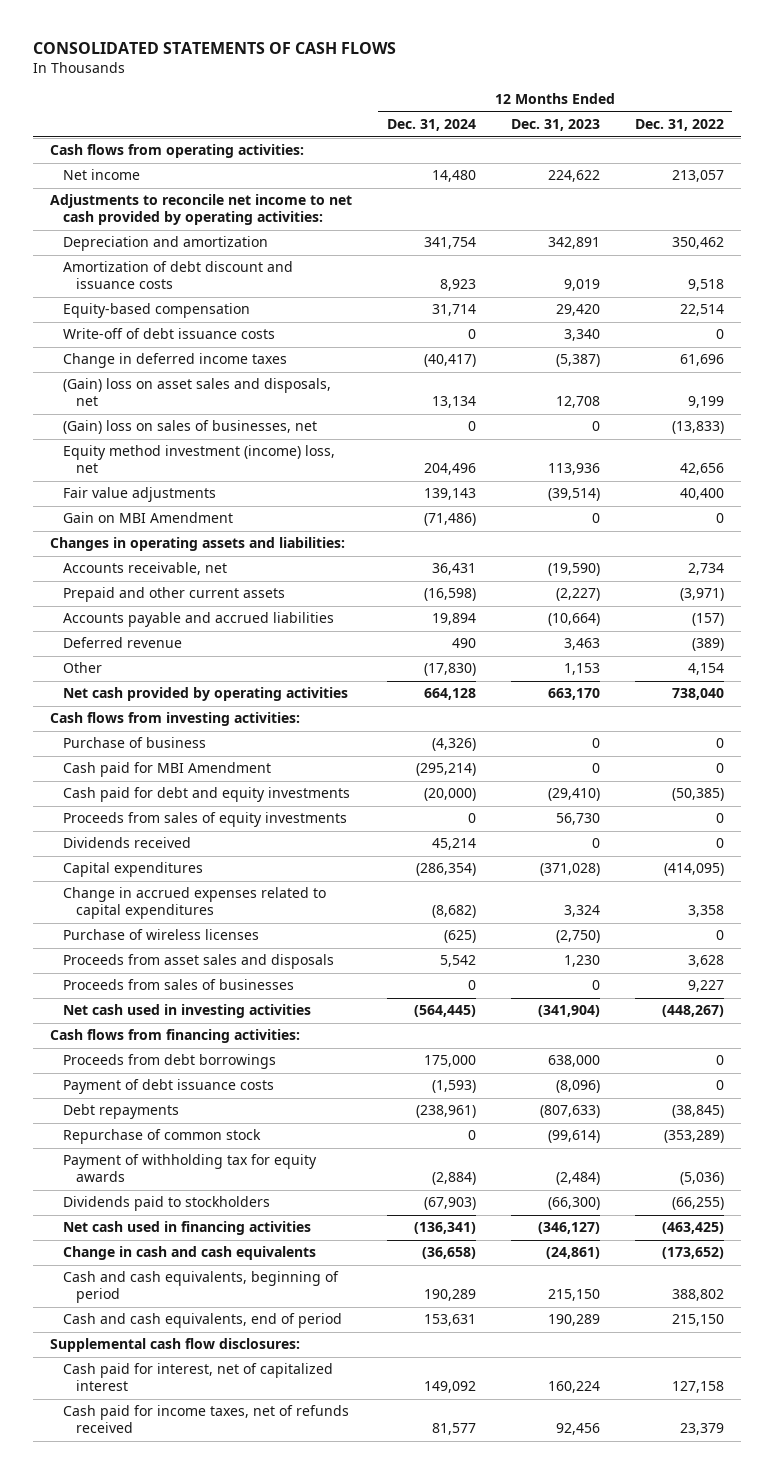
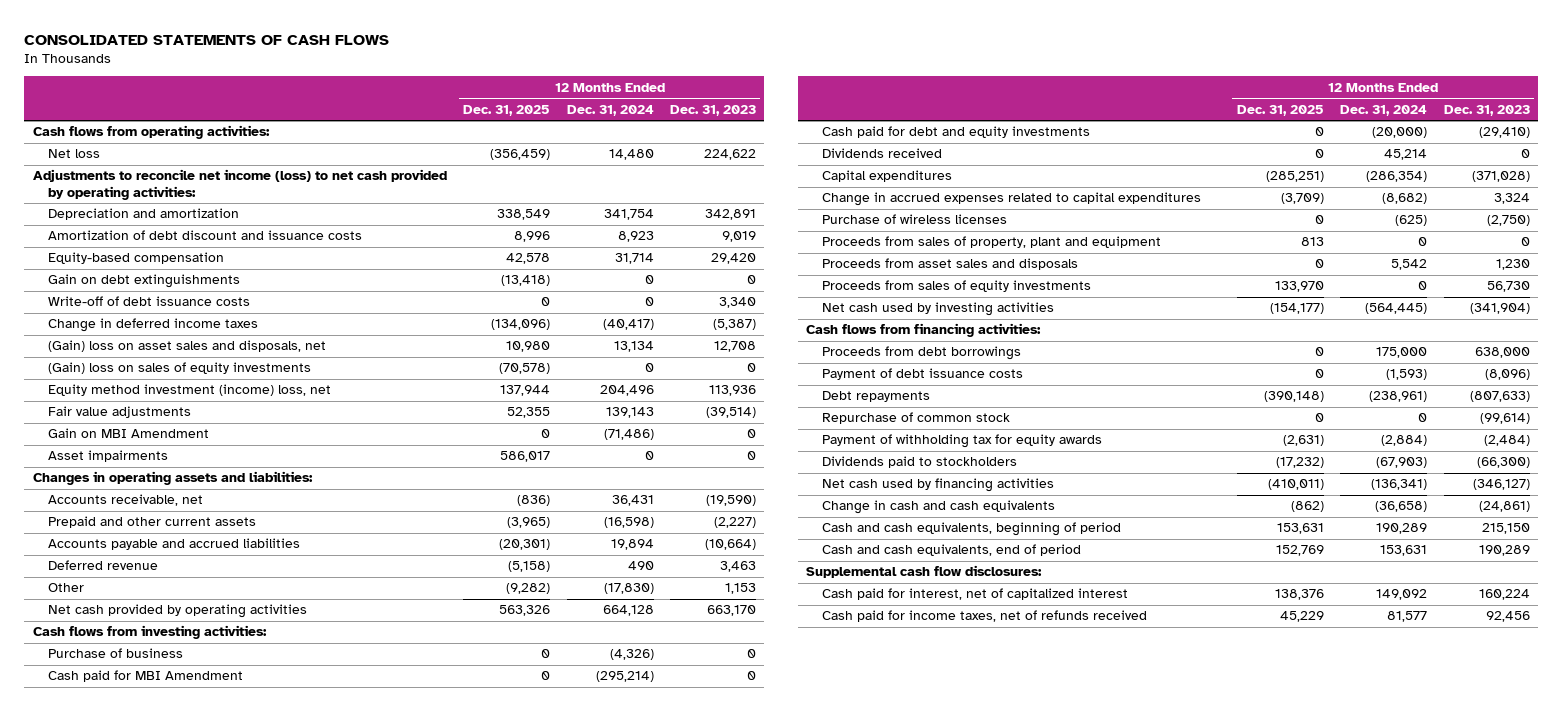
- | 12 Months Ended Dec. 31, 2024 | 12 Months Ended Dec. 31, 2023 | 12 Months Ended Dec. 31, 2022
+ | 12 Months Ended Dec. 31, 2025 | 12 Months Ended Dec. 31, 2024 | 12 Months Ended Dec. 31, 2023
- Net income | 14,480 | 224,622 | 213,057
- Adjustments to reconcile net income to net cash provided by operating activities:
+ Net loss | (356,459) | 14,480 | 224,622
+ Adjustments to reconcile net income (loss) to net cash provided by operating activities:
+ Gain on debt extinguishments | (13,418) | 0 | 0
- (Gain) loss on sales of businesses, net | 0 | 0 | (13,833)
+ (Gain) loss on sales of equity investments | (70,578) | 0 | 0
+ Asset impairments | 586,017 | 0 | 0
+ Proceeds from sales of property, plant and equipment | 813 | 0 | 0
- Proceeds from sales of businesses | 0 | 0 | 9,227
- Net cash used in investing activities | (564,445) | (341,904) | (448,267)
moved down: Proceeds from sales of equity investments | 133,970 | 0 | 56,730
+ Net cash used by investing activities | (154,177) | (564,445) | (341,904)
- Net cash used in financing activities | (136,341) | (346,127) | (463,425)
+ Net cash used by financing activities | (410,011) | (136,341) | (346,127)

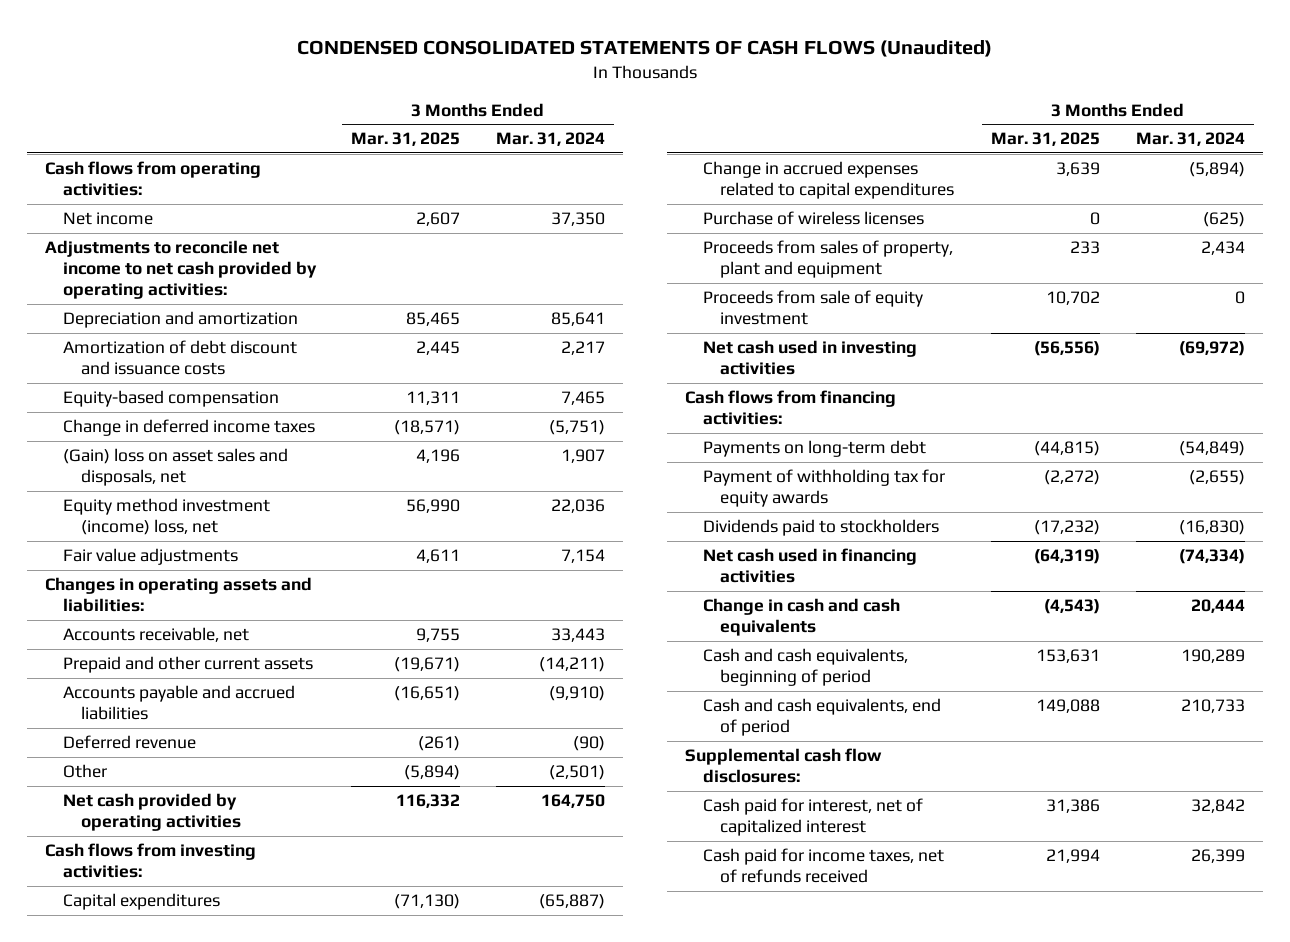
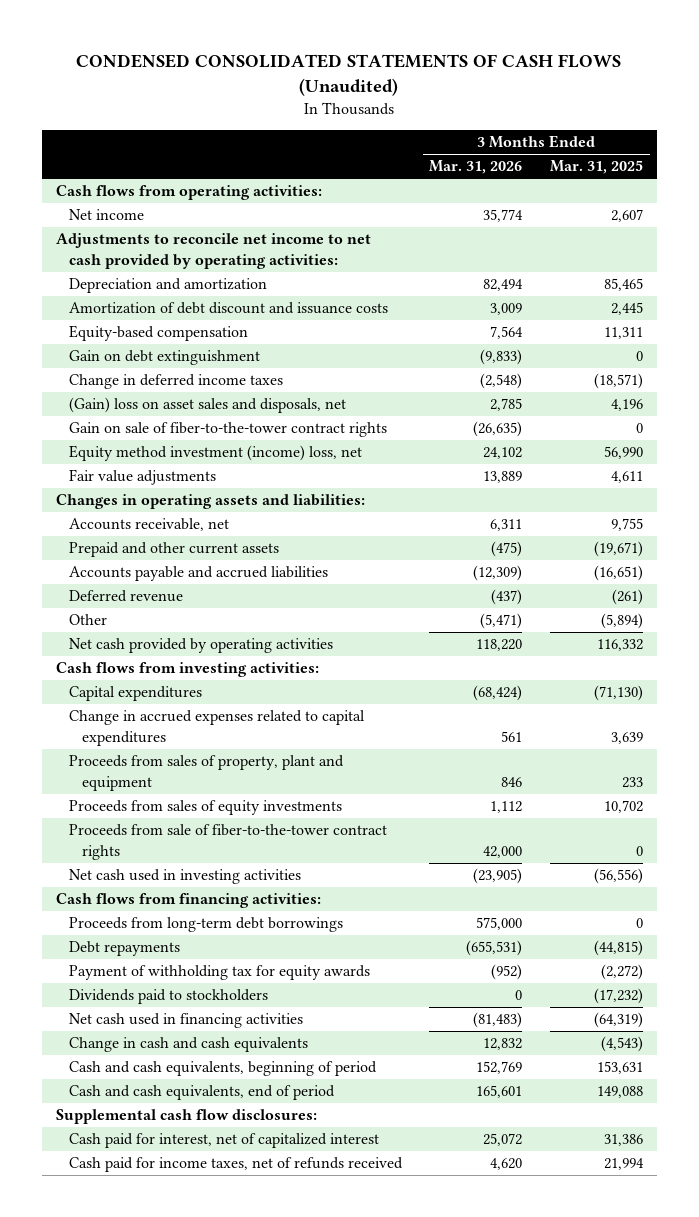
- | 3 Months Ended Mar. 31, 2025 | 3 Months Ended Mar. 31, 2024
+ | 3 Months Ended Mar. 31, 2026 | 3 Months Ended Mar. 31, 2025
+ Gain on debt extinguishment | (9,833) | 0
+ Gain on sale of fiber-to-the-tower contract rights | (26,635) | 0
- Purchase of wireless licenses | 0 | (625)
- Proceeds from sale of equity investment | 10,702 | 0
+ Proceeds from sales of equity investments | 1,112 | 10,702
+ Proceeds from sale of fiber-to-the-tower contract rights | 42,000 | 0
- Payments on long-term debt | (44,815) | (54,849)
+ Proceeds from long-term debt borrowings | 575,000 | 0
+ Debt repayments | (655,531) | (44,815)

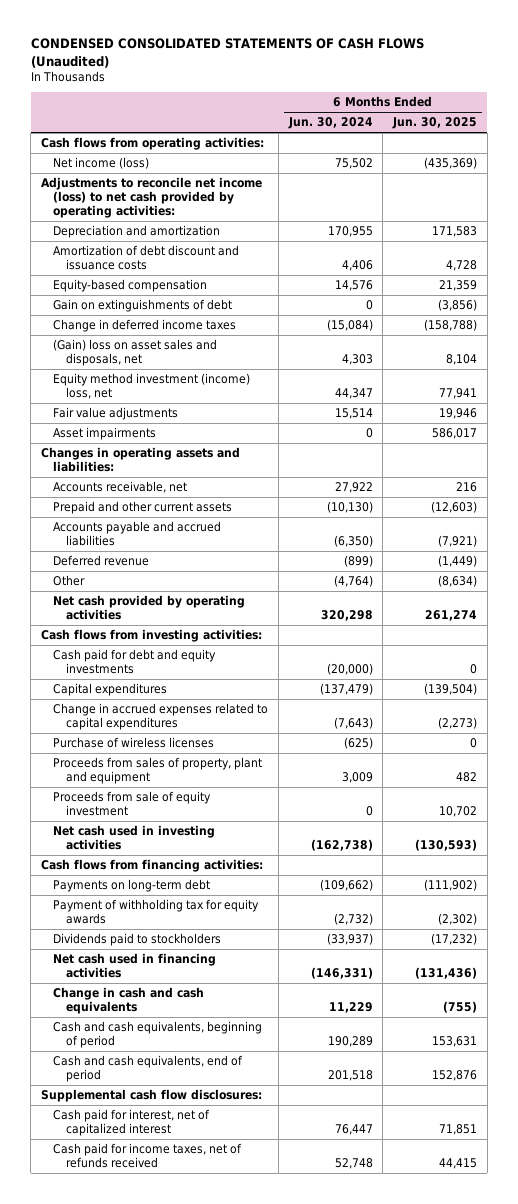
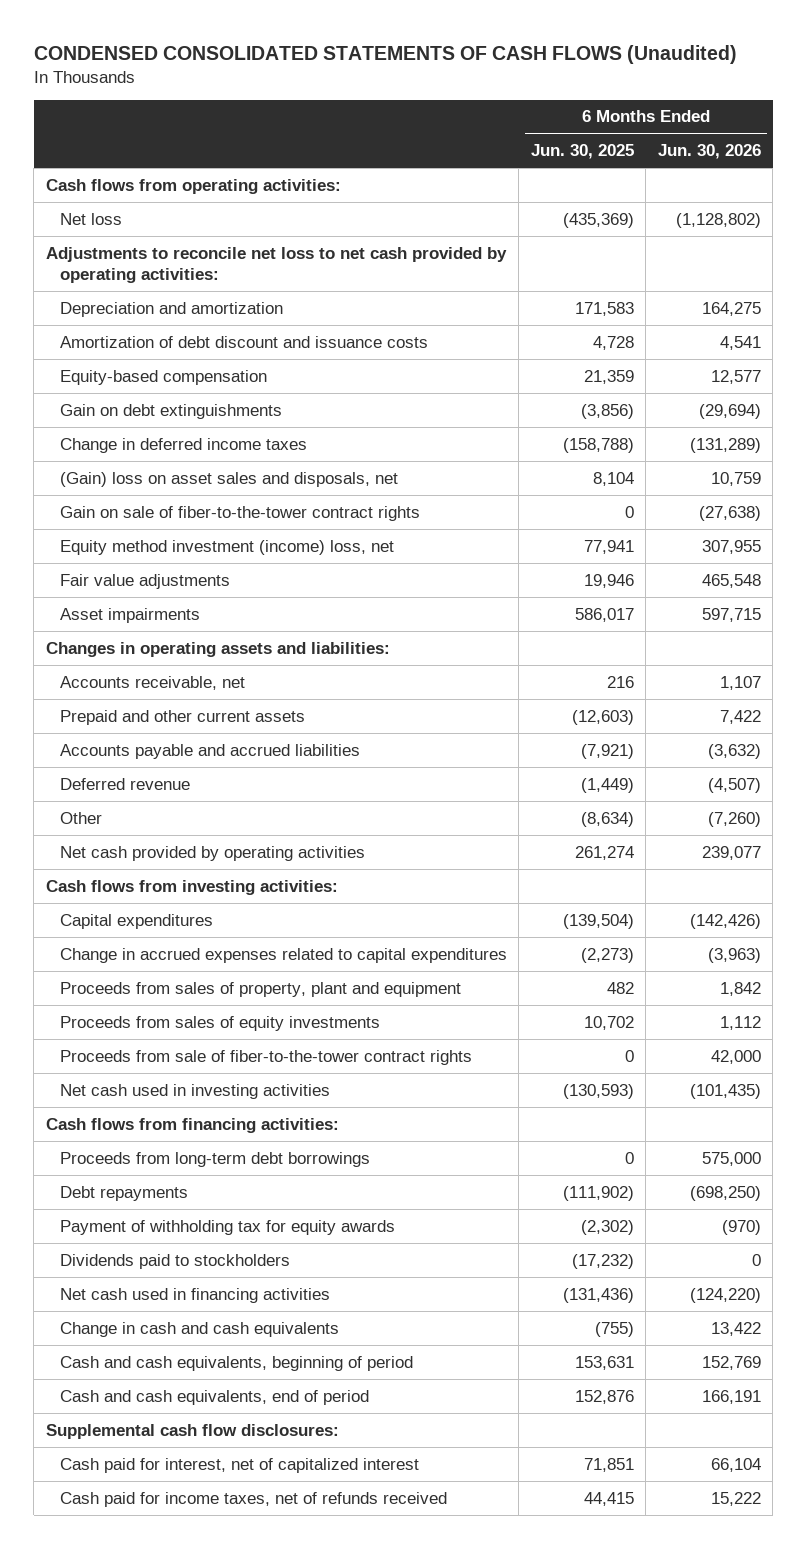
- | 6 Months Ended Jun. 30, 2024 | 6 Months Ended Jun. 30, 2025
+ | 6 Months Ended Jun. 30, 2025 | 6 Months Ended Jun. 30, 2026
- Net income (loss) | 75,502 | (435,369)
- Adjustments to reconcile net income (loss) to net cash provided by operating activities:
+ Net loss | (435,369) | (1,128,802)
+ Adjustments to reconcile net loss to net cash provided by operating activities:
- Gain on extinguishments of debt | 0 | (3,856)
+ Gain on debt extinguishments | (3,856) | (29,694)
+ Gain on sale of fiber-to-the-tower contract rights | 0 | (27,638)
- Cash paid for debt and equity investments | (20,000) | 0
- Purchase of wireless licenses | (625) | 0
- Proceeds from sale of equity investment | 0 | 10,702
+ Proceeds from sales of equity investments | 10,702 | 1,112
+ Proceeds from sale of fiber-to-the-tower contract rights | 0 | 42,000
- Payments on long-term debt | (109,662) | (111,902)
+ Proceeds from long-term debt borrowings | 0 | 575,000
+ Debt repayments | (111,902) | (698,250)

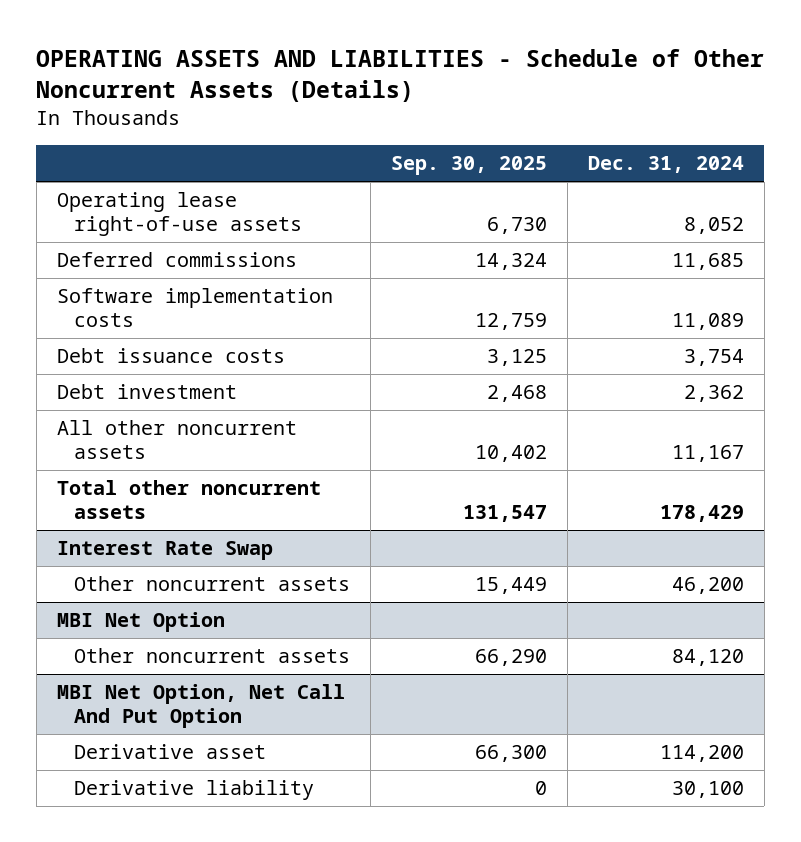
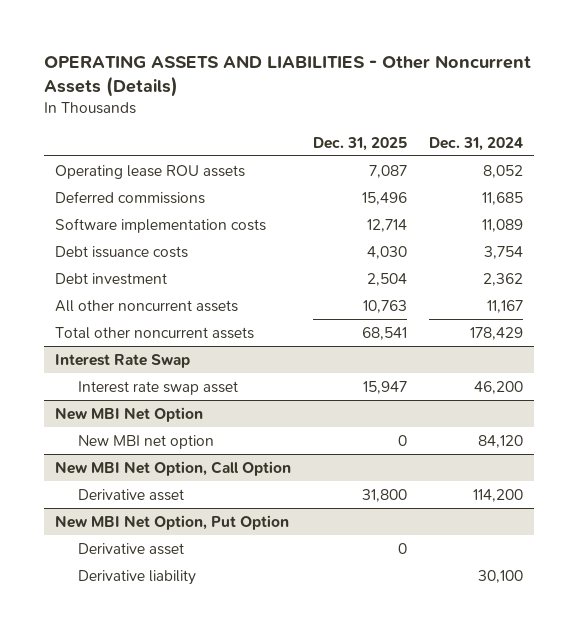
- OPERATING ASSETS AND LIABILITIES - Schedule of Other Noncurrent Assets (Details)
+ OPERATING ASSETS AND LIABILITIES - Other Noncurrent Assets (Details)
- | Sep. 30, 2025 | Dec. 31, 2024
+ | Dec. 31, 2025 | Dec. 31, 2024
- Operating lease right-of-use assets | 6,730 | 8,052
+ Operating lease ROU assets | 7,087 | 8,052
@ Interest Rate Swap
- Other noncurrent assets | 15,449 | 46,200
- MBI Net Option
- Other noncurrent assets | 66,290 | 84,120
- MBI Net Option, Net Call And Put Option
@ Interest Rate Swap
+ Interest rate swap asset | 15,947 | 46,200
+ New MBI Net Option
+ New MBI net option | 0 | 84,120
+ New MBI Net Option, Call Option
+ New MBI Net Option, Put Option
+ Derivative asset | 0 |

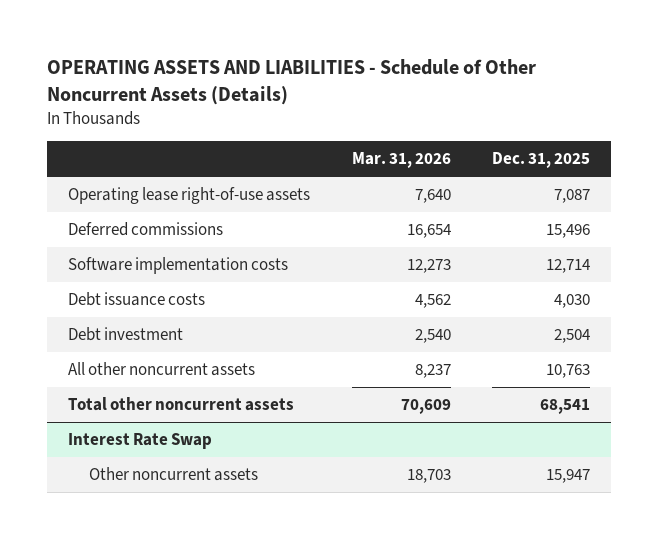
- OPERATING ASSETS AND LIABILITIES - Other Noncurrent Assets (Details)
+ OPERATING ASSETS AND LIABILITIES - Schedule of Other Noncurrent Assets (Details)
- | Dec. 31, 2025 | Dec. 31, 2024
+ | Mar. 31, 2026 | Dec. 31, 2025
- Operating lease ROU assets | 7,087 | 8,052
+ Operating lease right-of-use assets | 7,640 | 7,087
@ Interest Rate Swap
- Interest rate swap asset | 15,947 | 46,200
- New MBI Net Option
- New MBI net option | 0 | 84,120
- New MBI Net Option, Call Option
- Derivative asset | 31,800 | 114,200
- New MBI Net Option, Put Option
- Derivative asset | 0 |
- Derivative liability | | 30,100
@ Interest Rate Swap
+ Other noncurrent assets | 18,703 | 15,947

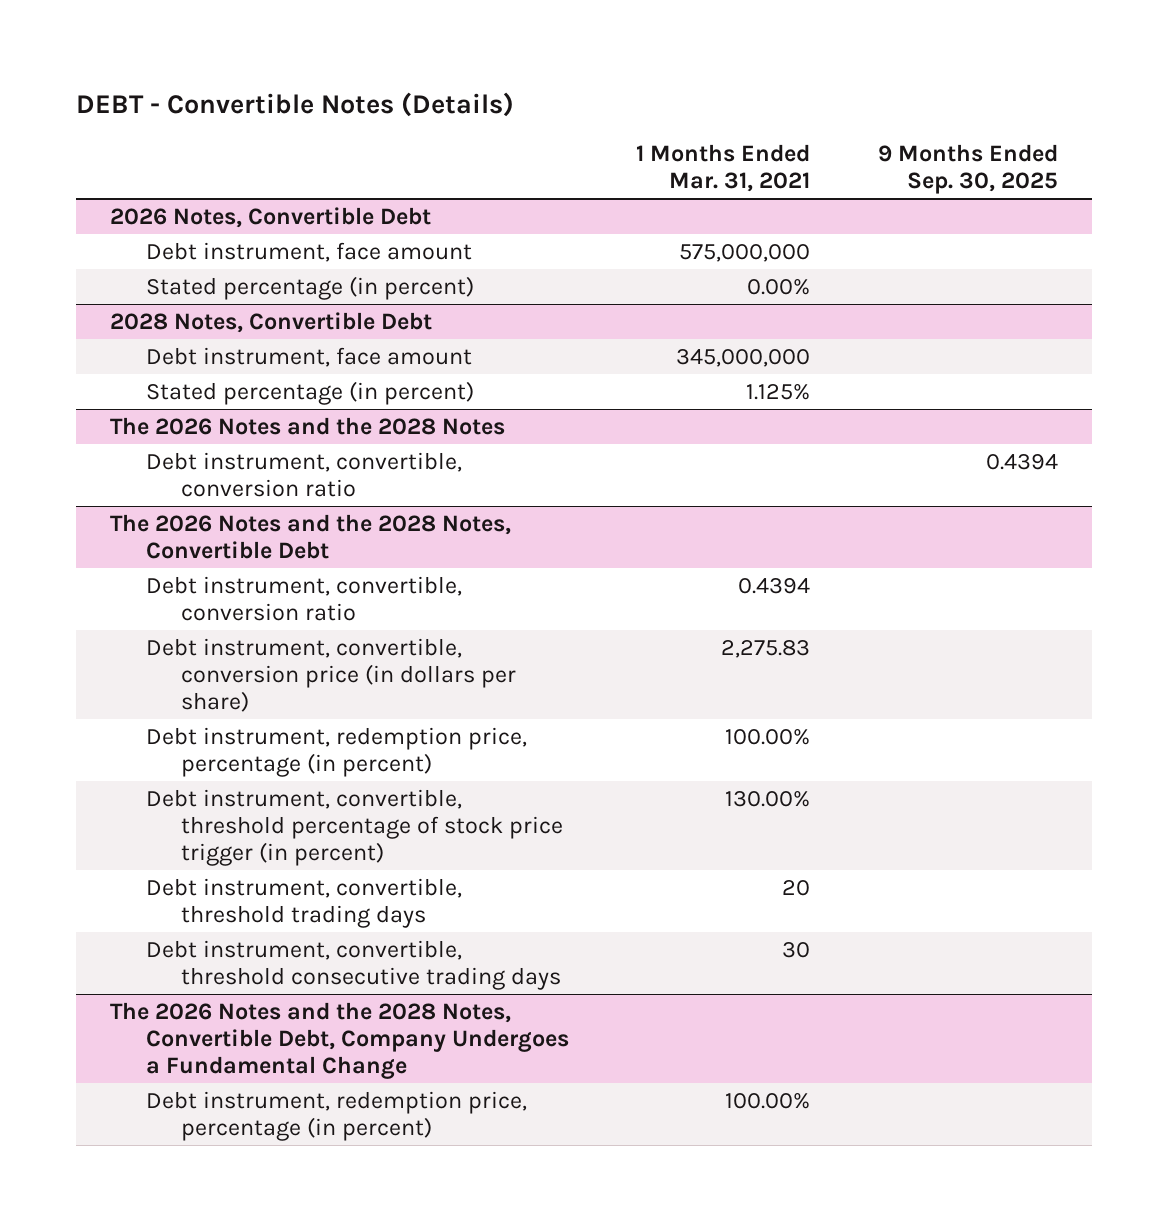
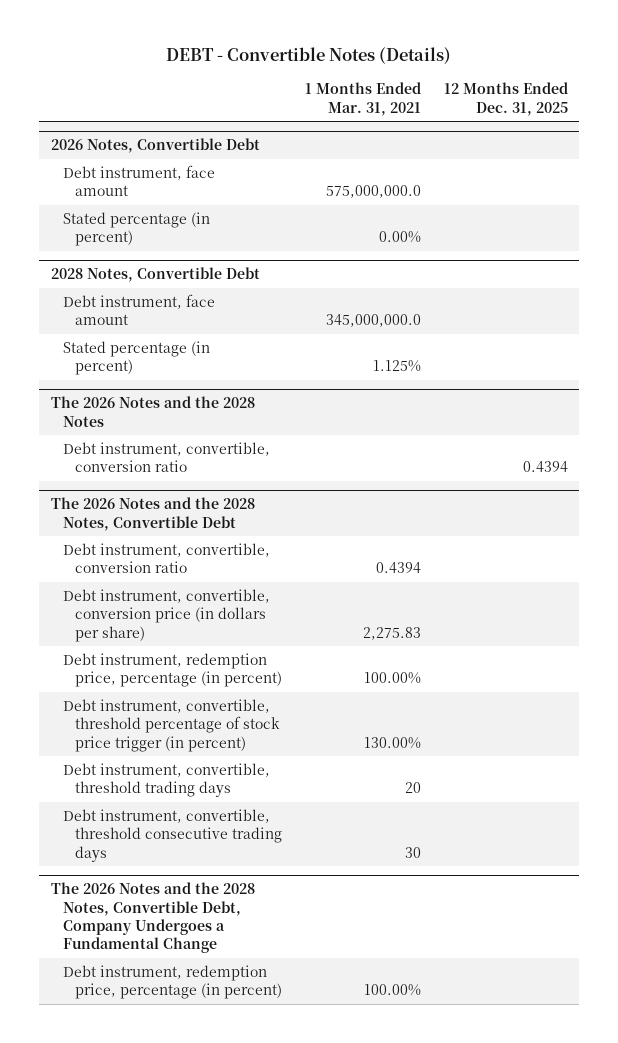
- | 1 Months Ended Mar. 31, 2021 | 9 Months Ended Sep. 30, 2025
+ | 1 Months Ended Mar. 31, 2021 | 12 Months Ended Dec. 31, 2025
@ 2026 Notes, Convertible Debt
- Debt instrument, face amount | 575,000,000 |
+ Debt instrument, face amount | 575,000,000.0 |
@ 2028 Notes, Convertible Debt
- Debt instrument, face amount | 345,000,000 |
+ Debt instrument, face amount | 345,000,000.0 |

